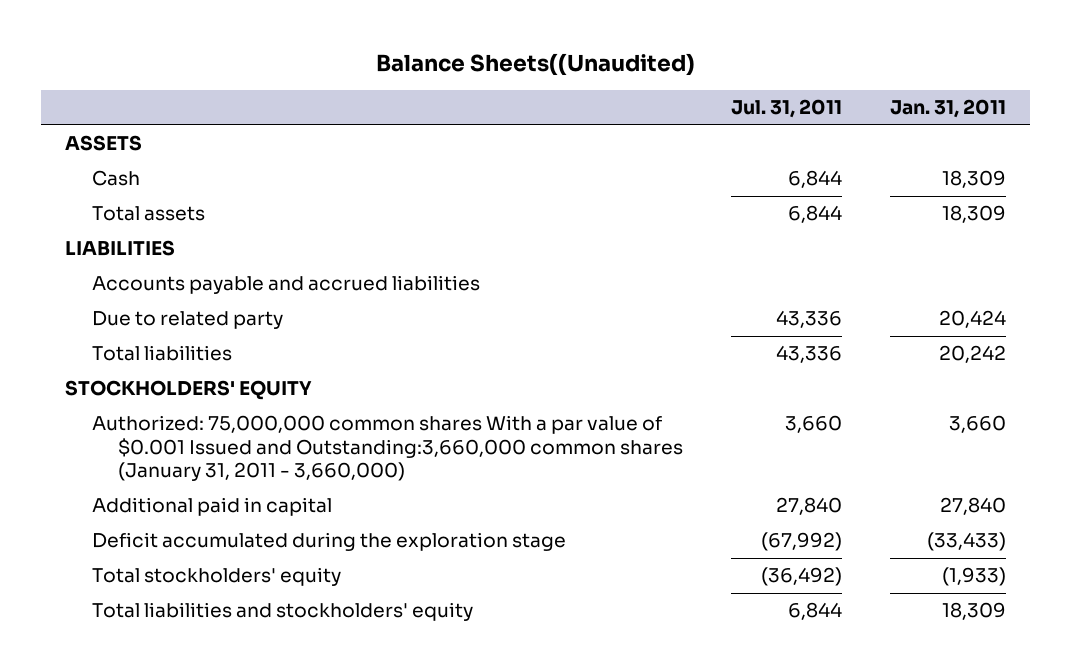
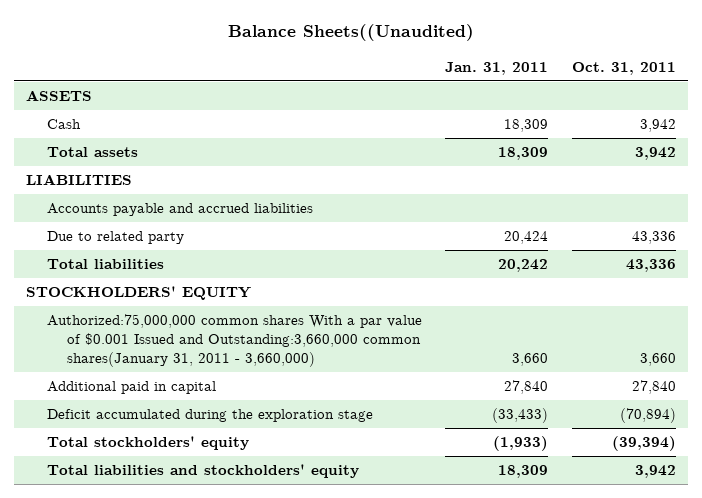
- | Jul. 31, 2011 | Jan. 31, 2011
+ | Jan. 31, 2011 | Oct. 31, 2011
- Authorized: 75,000,000 common shares With a par value of $0.001 Issued and Outstanding:3,660,000 common shares (January 31, 2011 - 3,660,000) | 3,660 | 3,660
+ Authorized:75,000,000 common shares With a par value of $0.001 Issued and Outstanding:3,660,000 common shares(January 31, 2011 - 3,660,000) | 3,660 | 3,660

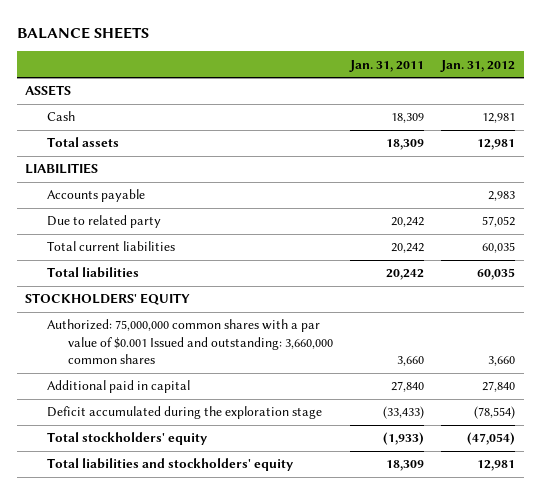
- Balance Sheets((Unaudited)
+ BALANCE SHEETS
- | Jan. 31, 2011 | Oct. 31, 2011
+ | Jan. 31, 2011 | Jan. 31, 2012
- Accounts payable and accrued liabilities
- Due to related party | 20,424 | 43,336
+ Accounts payable | | 2,983
+ Due to related party | 20,242 | 57,052
+ Total current liabilities | 20,242 | 60,035
- Authorized:75,000,000 common shares With a par value of $0.001 Issued and Outstanding:3,660,000 common shares(January 31, 2011 - 3,660,000) | 3,660 | 3,660
+ Authorized: 75,000,000 common shares with a par value of $0.001 Issued and outstanding: 3,660,000 common shares | 3,660 | 3,660

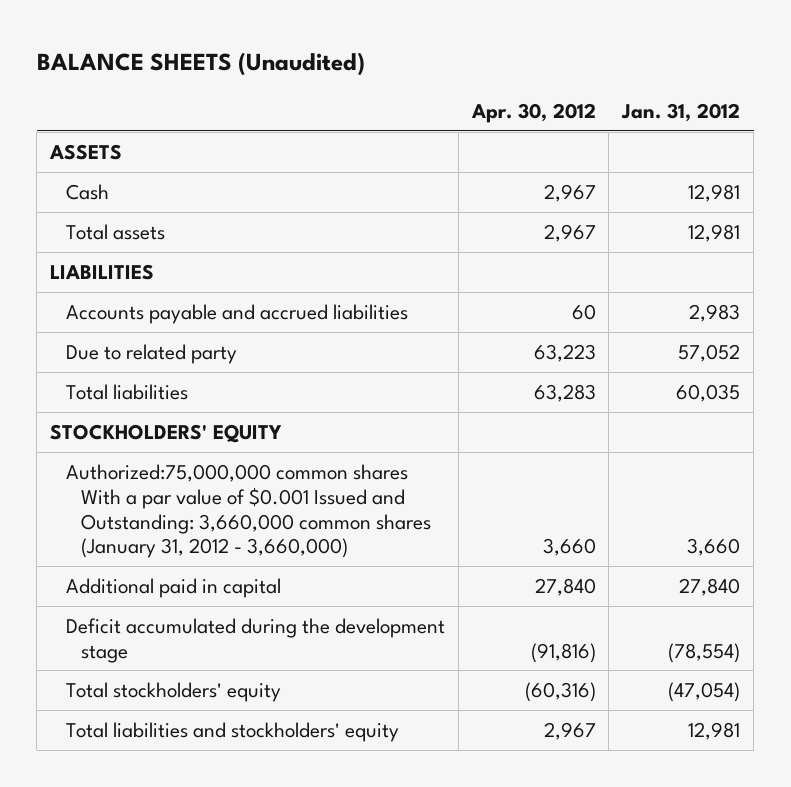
- BALANCE SHEETS
+ BALANCE SHEETS (Unaudited)
- | Jan. 31, 2011 | Jan. 31, 2012
+ | Apr. 30, 2012 | Jan. 31, 2012
- Accounts payable | | 2,983
+ Accounts payable and accrued liabilities | 60 | 2,983
- Total current liabilities | 20,242 | 60,035
- Authorized: 75,000,000 common shares with a par value of $0.001 Issued and outstanding: 3,660,000 common shares | 3,660 | 3,660
+ Authorized:75,000,000 common shares With a par value of $0.001 Issued and Outstanding: 3,660,000 common shares (January 31, 2012 - 3,660,000) | 3,660 | 3,660
- Deficit accumulated during the exploration stage | (33,433) | (78,554)
+ Deficit accumulated during the development stage | (91,816) | (78,554)

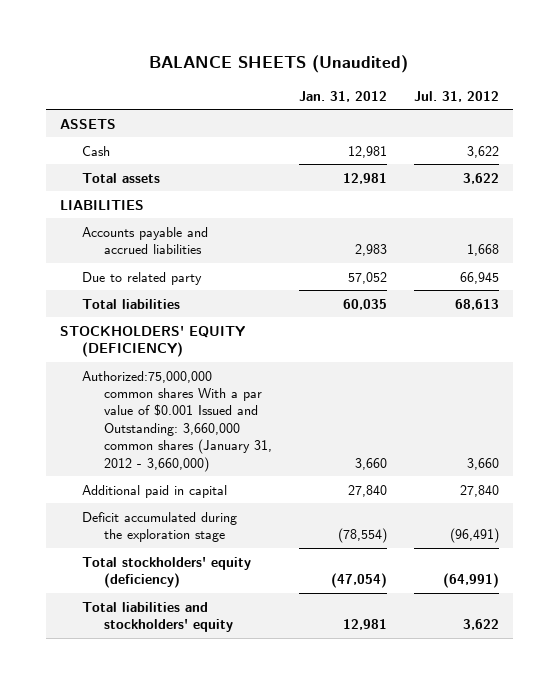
- | Apr. 30, 2012 | Jan. 31, 2012
+ | Jan. 31, 2012 | Jul. 31, 2012
- STOCKHOLDERS' EQUITY
+ STOCKHOLDERS' EQUITY (DEFICIENCY)
- Deficit accumulated during the development stage | (91,816) | (78,554)
- Total stockholders' equity | (60,316) | (47,054)
+ Deficit accumulated during the exploration stage | (78,554) | (96,491)
+ Total stockholders' equity (deficiency) | (47,054) | (64,991)

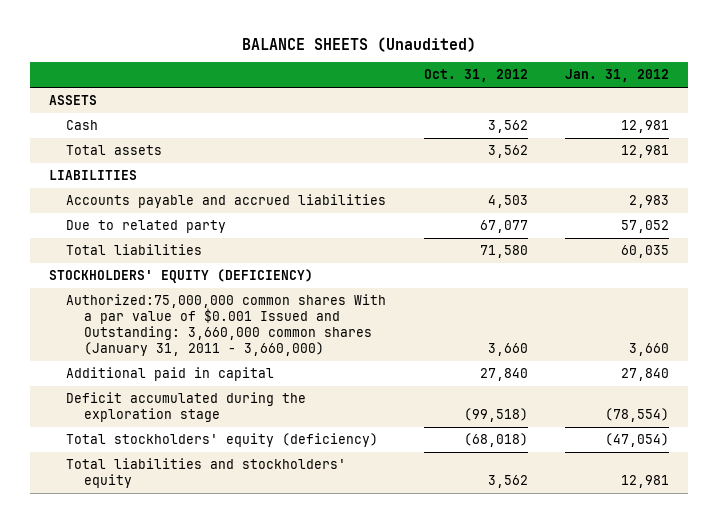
- | Jan. 31, 2012 | Jul. 31, 2012
+ | Oct. 31, 2012 | Jan. 31, 2012
- Authorized:75,000,000 common shares With a par value of $0.001 Issued and Outstanding: 3,660,000 common shares (January 31, 2012 - 3,660,000) | 3,660 | 3,660
+ Authorized:75,000,000 common shares With a par value of $0.001 Issued and Outstanding: 3,660,000 common shares (January 31, 2011 - 3,660,000) | 3,660 | 3,660

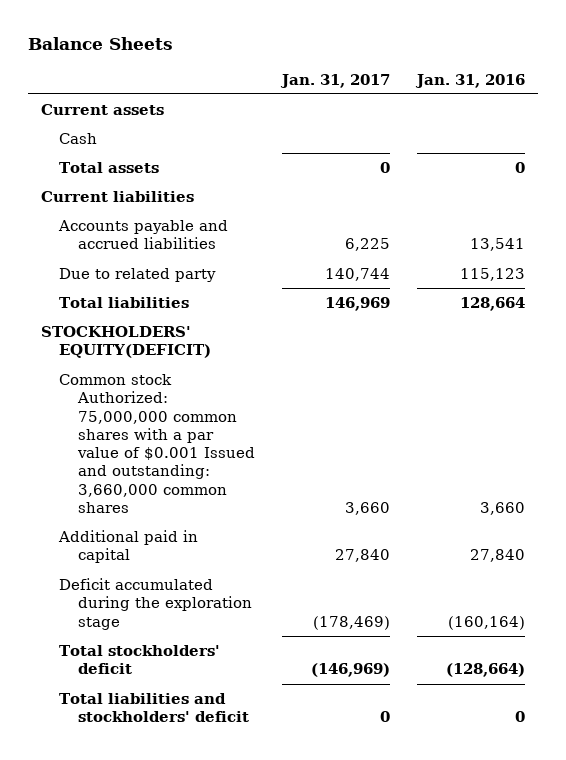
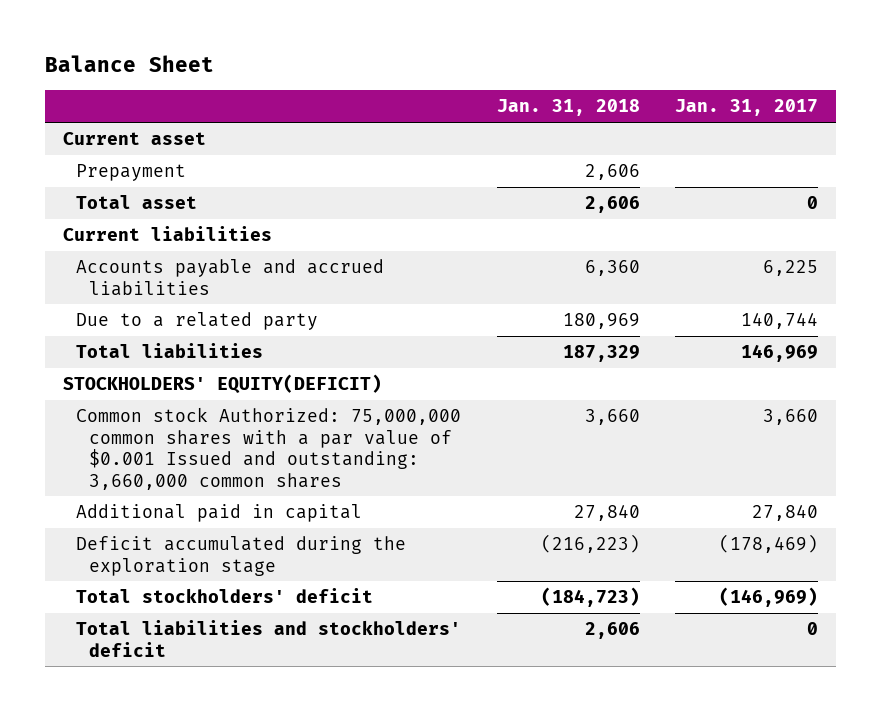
- Balance Sheets
+ Balance Sheet
- | Jan. 31, 2017 | Jan. 31, 2016
+ | Jan. 31, 2018 | Jan. 31, 2017
- Current assets
- Cash
- Total assets | 0 | 0
+ Current asset
+ Prepayment | 2,606 |
+ Total asset | 2,606 | 0
- Due to related party | 140,744 | 115,123
+ Due to a related party | 180,969 | 140,744

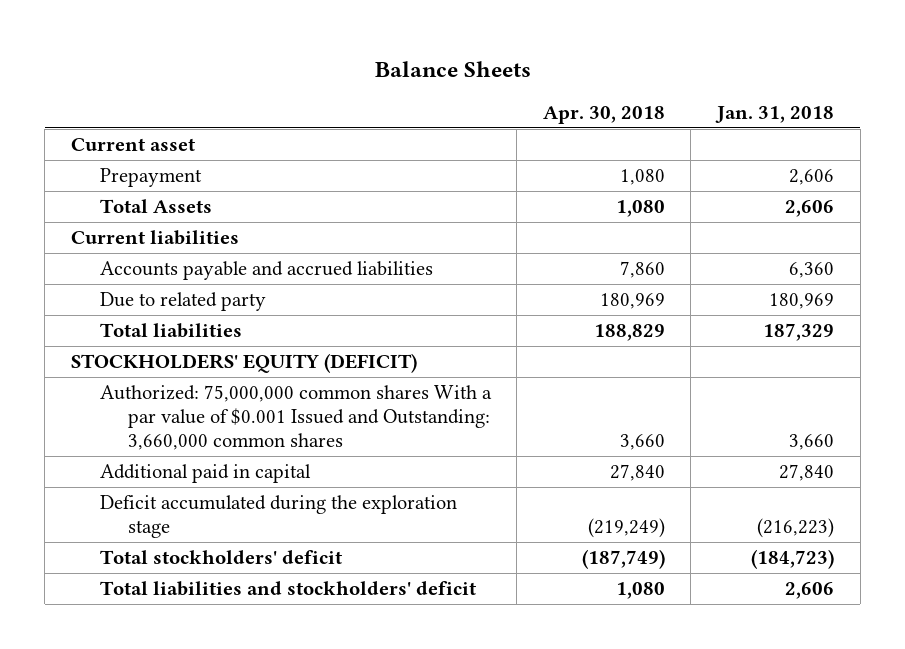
- Balance Sheet
+ Balance Sheets
- | Jan. 31, 2018 | Jan. 31, 2017
+ | Apr. 30, 2018 | Jan. 31, 2018
- Total asset | 2,606 | 0
+ Total Assets | 1,080 | 2,606
- Due to a related party | 180,969 | 140,744
+ Due to related party | 180,969 | 180,969
- STOCKHOLDERS' EQUITY(DEFICIT)
- Common stock Authorized: 75,000,000 common shares with a par value of $0.001 Issued and outstanding: 3,660,000 common shares | 3,660 | 3,660
+ STOCKHOLDERS' EQUITY (DEFICIT)
+ Authorized: 75,000,000 common shares With a par value of $0.001 Issued and Outstanding: 3,660,000 common shares | 3,660 | 3,660

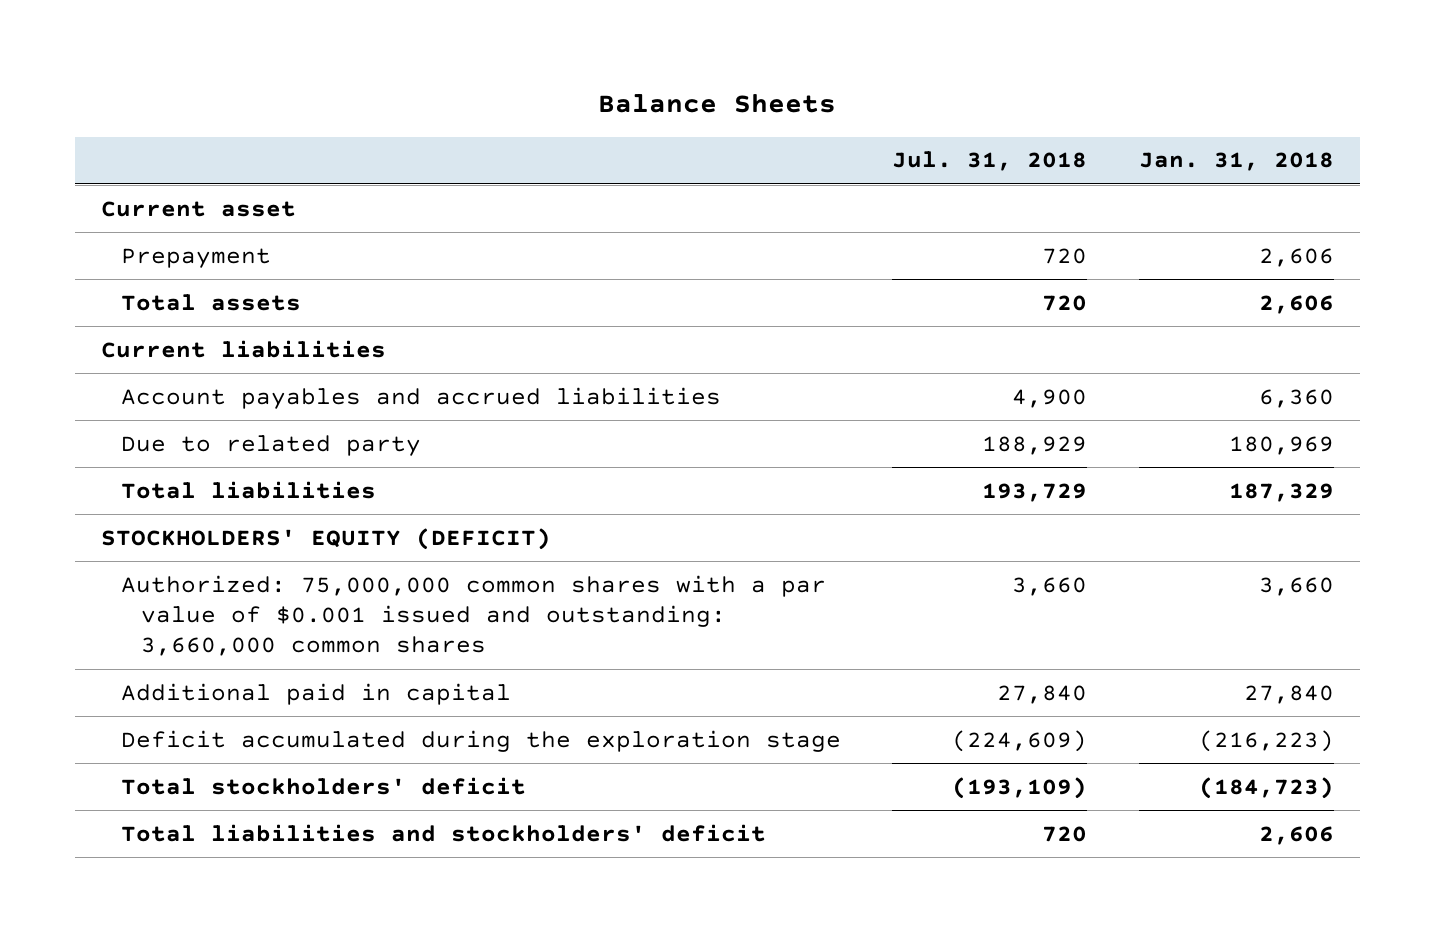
- | Apr. 30, 2018 | Jan. 31, 2018
+ | Jul. 31, 2018 | Jan. 31, 2018
- Total Assets | 1,080 | 2,606
+ Total assets | 720 | 2,606
- Accounts payable and accrued liabilities | 7,860 | 6,360
+ Account payables and accrued liabilities | 4,900 | 6,360
- Authorized: 75,000,000 common shares With a par value of $0.001 Issued and Outstanding: 3,660,000 common shares | 3,660 | 3,660
+ Authorized: 75,000,000 common shares with a par value of $0.001 issued and outstanding: 3,660,000 common shares | 3,660 | 3,660

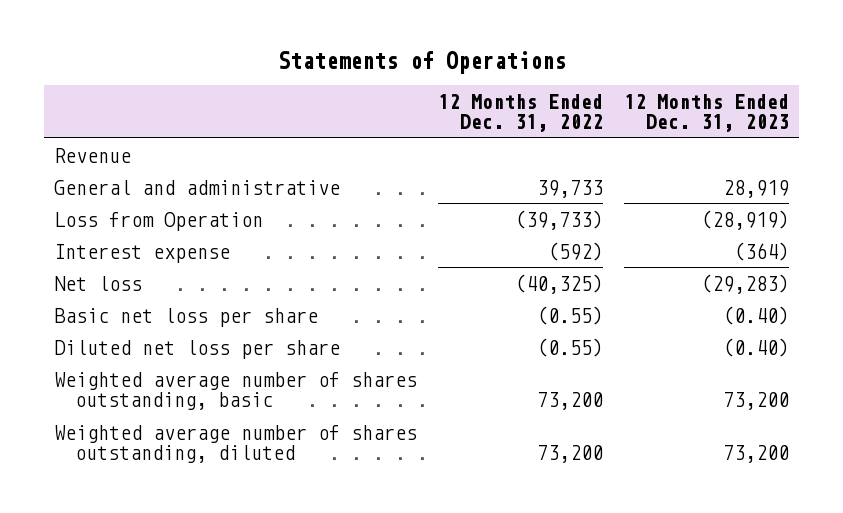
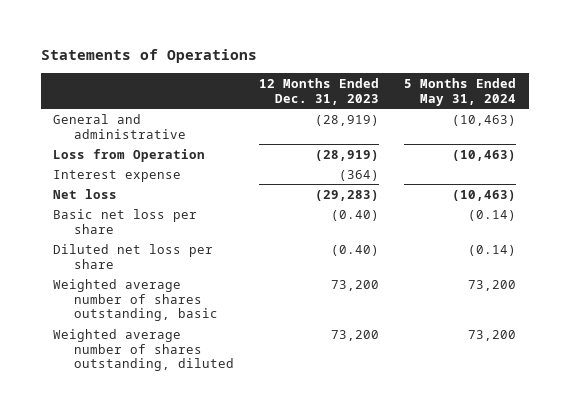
- | 12 Months Ended Dec. 31, 2022 | 12 Months Ended Dec. 31, 2023
+ | 12 Months Ended Dec. 31, 2023 | 5 Months Ended May 31, 2024
- Revenue
- General and administrative | 39,733 | 28,919
+ General and administrative | (28,919) | (10,463)

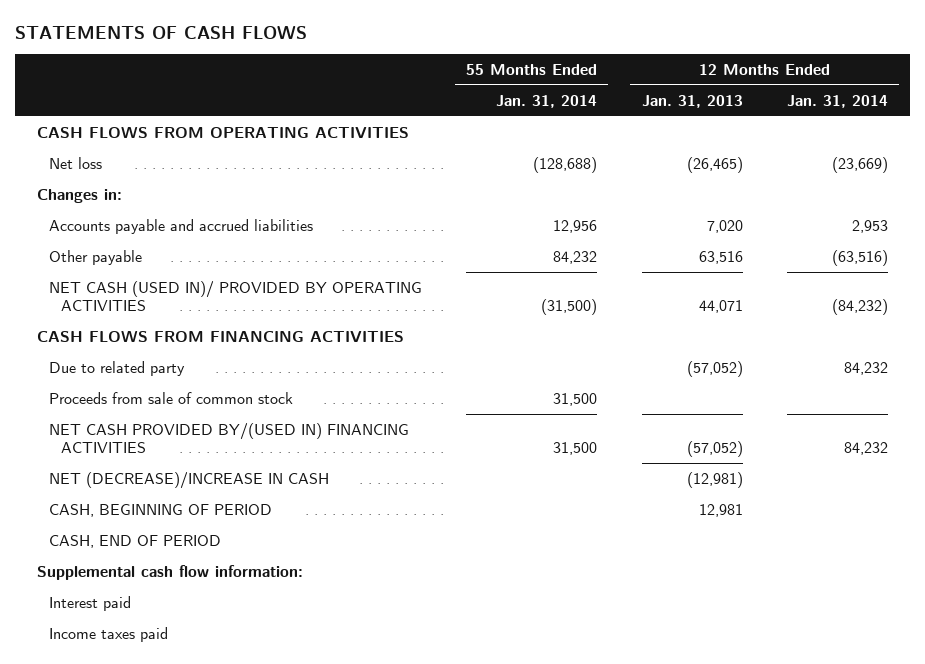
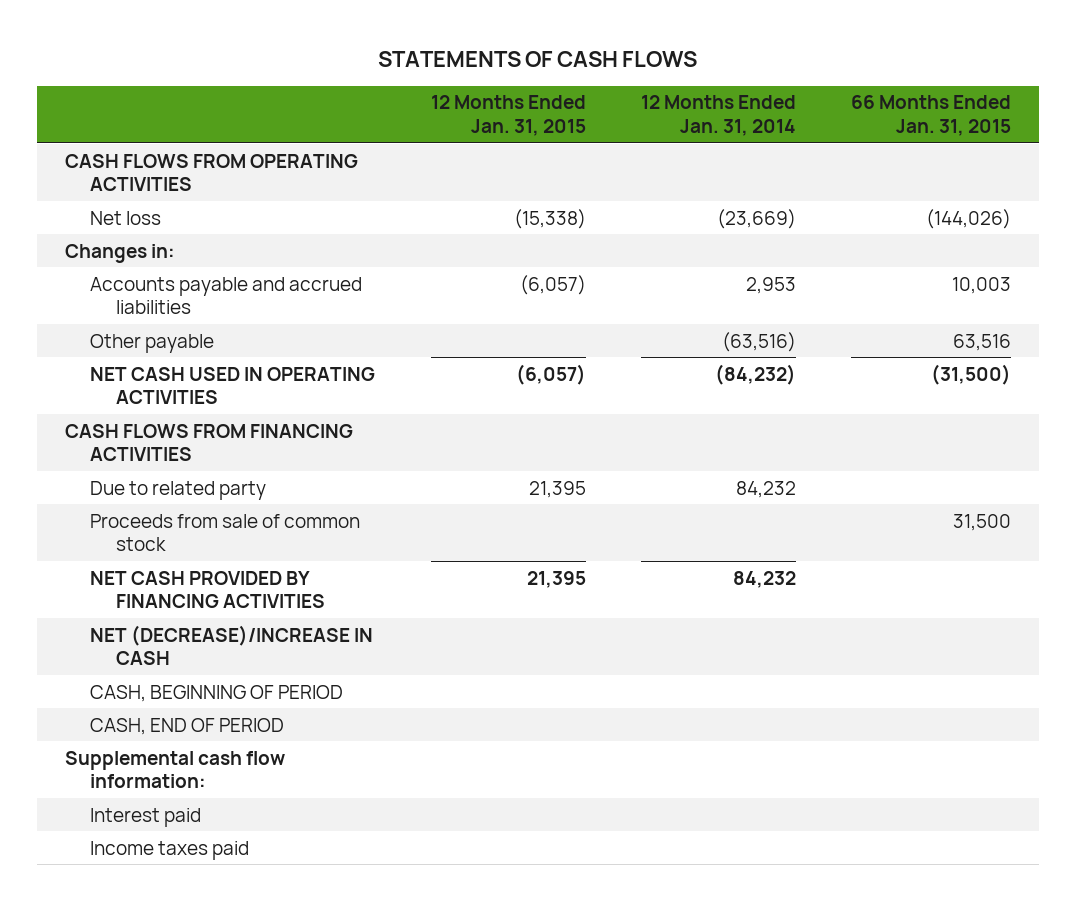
- | 55 Months Ended Jan. 31, 2014 | 12 Months Ended Jan. 31, 2013 | 12 Months Ended Jan. 31, 2014
+ | 12 Months Ended Jan. 31, 2015 | 12 Months Ended Jan. 31, 2014 | 66 Months Ended Jan. 31, 2015
- NET CASH (USED IN)/ PROVIDED BY OPERATING ACTIVITIES | (31,500) | 44,071 | (84,232)
+ NET CASH USED IN OPERATING ACTIVITIES | (6,057) | (84,232) | (31,500)
- NET CASH PROVIDED BY/(USED IN) FINANCING ACTIVITIES | 31,500 | (57,052) | 84,232
+ NET CASH PROVIDED BY FINANCING ACTIVITIES | 21,395 | 84,232 |

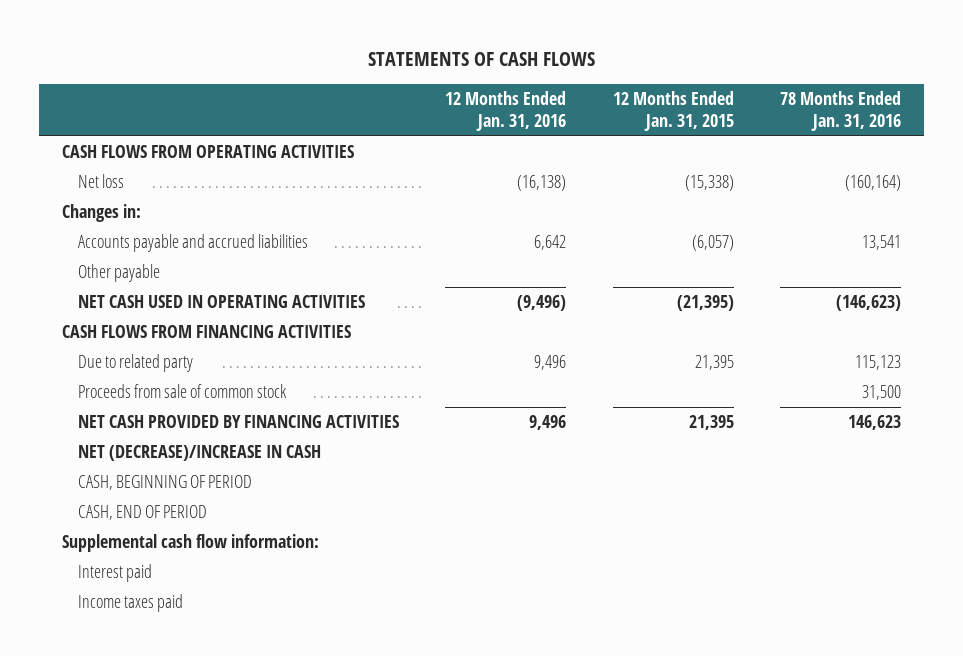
- | 12 Months Ended Jan. 31, 2015 | 12 Months Ended Jan. 31, 2014 | 66 Months Ended Jan. 31, 2015
+ | 12 Months Ended Jan. 31, 2016 | 12 Months Ended Jan. 31, 2015 | 78 Months Ended Jan. 31, 2016
- NET CASH USED IN OPERATING ACTIVITIES | (6,057) | (84,232) | (31,500)
+ NET CASH USED IN OPERATING ACTIVITIES | (9,496) | (21,395) | (146,623)

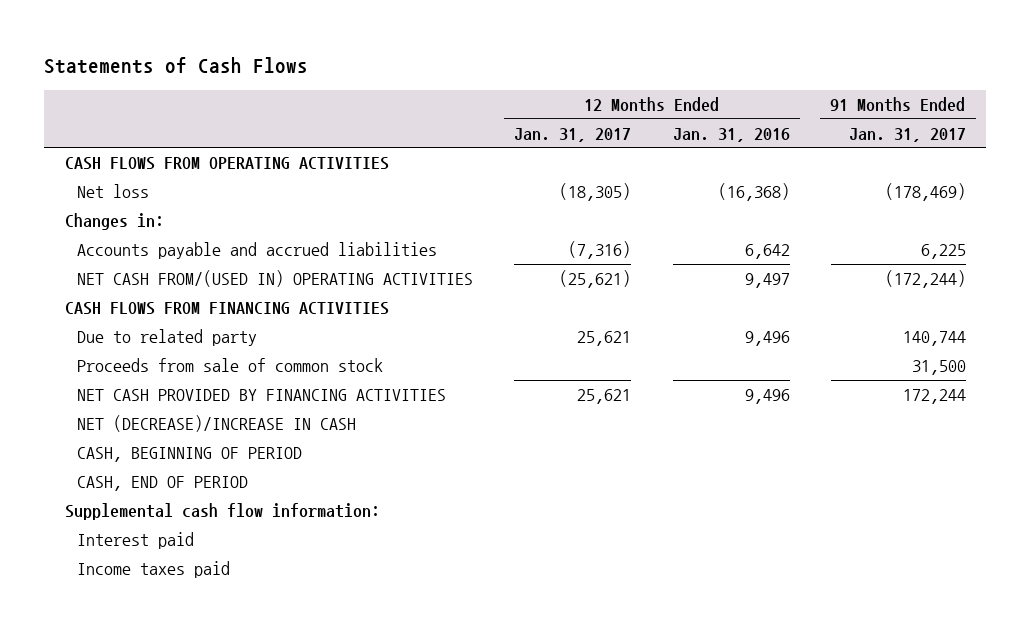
- STATEMENTS OF CASH FLOWS
+ Statements of Cash Flows
- | 12 Months Ended Jan. 31, 2016 | 12 Months Ended Jan. 31, 2015 | 78 Months Ended Jan. 31, 2016
+ | 12 Months Ended Jan. 31, 2017 | 12 Months Ended Jan. 31, 2016 | 91 Months Ended Jan. 31, 2017
- Net loss | (16,138) | (15,338) | (160,164)
+ Net loss | (18,305) | (16,368) | (178,469)
- Other payable
- NET CASH USED IN OPERATING ACTIVITIES | (9,496) | (21,395) | (146,623)
+ NET CASH FROM/(USED IN) OPERATING ACTIVITIES | (25,621) | 9,497 | (172,244)

